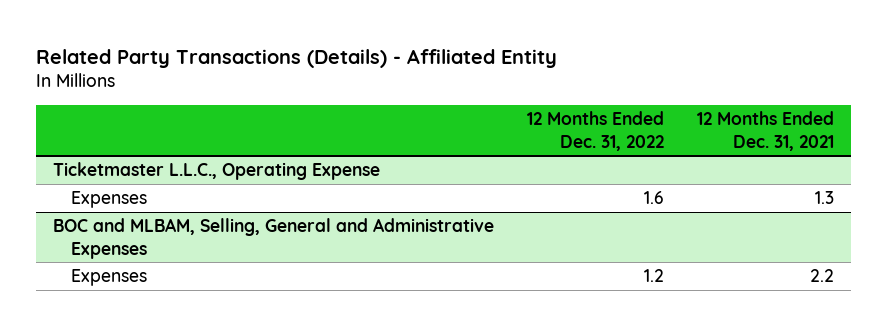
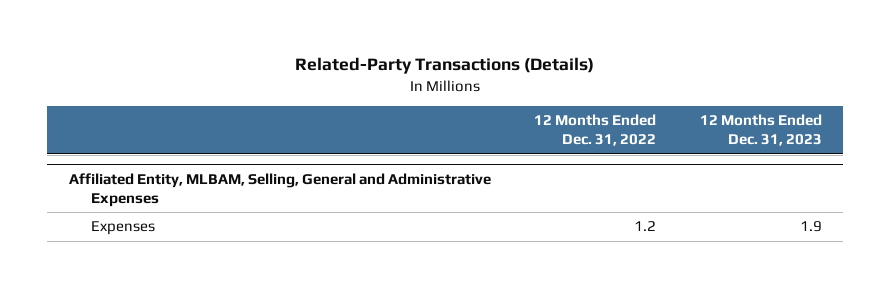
- Related Party Transactions (Details) - Affiliated Entity
+ Related-Party Transactions (Details)
- | 12 Months Ended Dec. 31, 2022 | 12 Months Ended Dec. 31, 2021
+ | 12 Months Ended Dec. 31, 2022 | 12 Months Ended Dec. 31, 2023
- Ticketmaster L.L.C., Operating Expense
- Expenses | 1.6 | 1.3
- BOC and MLBAM, Selling, General and Administrative Expenses
+ Affiliated Entity, MLBAM, Selling, General and Administrative Expenses

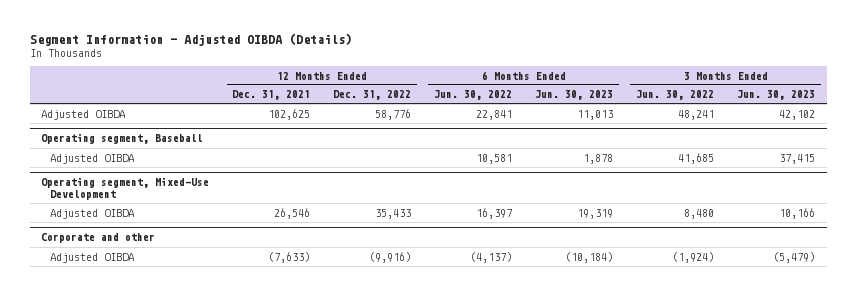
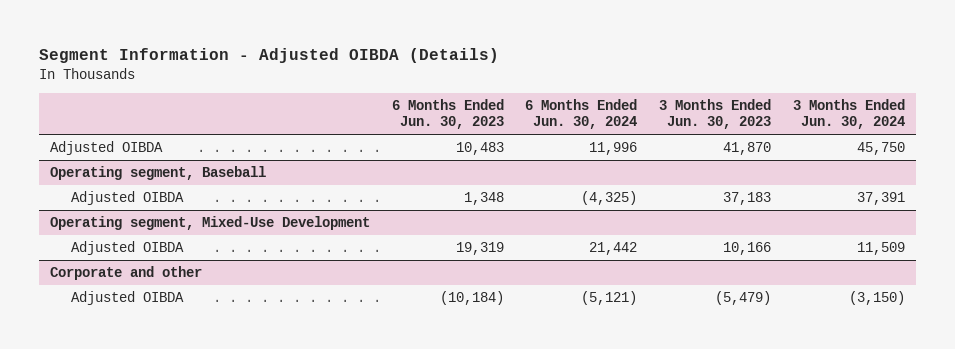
- | 12 Months Ended Dec. 31, 2021 | 12 Months Ended Dec. 31, 2022 | 6 Months Ended Jun. 30, 2022 | 6 Months Ended Jun. 30, 2023 | 3 Months Ended Jun. 30, 2022 | 3 Months Ended Jun. 30, 2023
+ | 6 Months Ended Jun. 30, 2023 | 6 Months Ended Jun. 30, 2024 | 3 Months Ended Jun. 30, 2023 | 3 Months Ended Jun. 30, 2024
- Adjusted OIBDA | 102,625 | 58,776 | 22,841 | 11,013 | 48,241 | 42,102
+ Adjusted OIBDA | 10,483 | 11,996 | 41,870 | 45,750
@ Operating segment, Baseball
- Adjusted OIBDA | | | 10,581 | 1,878 | 41,685 | 37,415
+ Adjusted OIBDA | 1,348 | (4,325) | 37,183 | 37,391

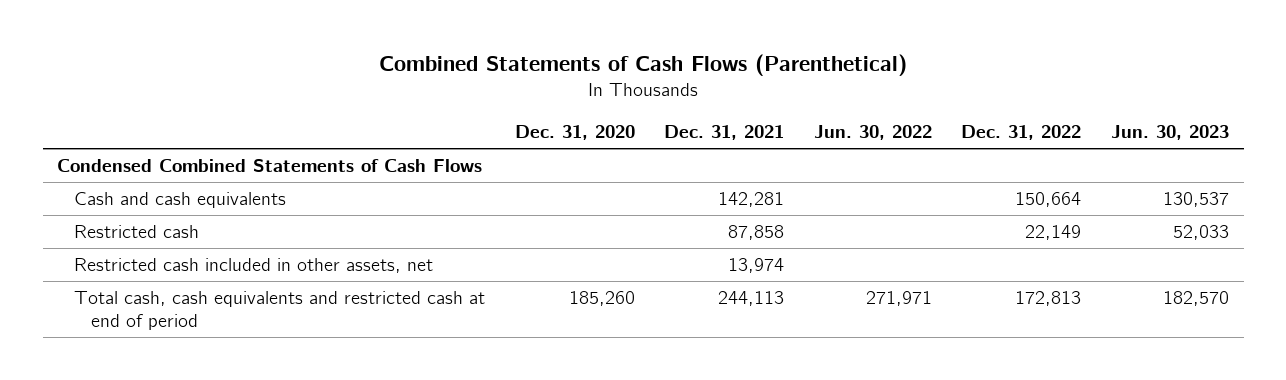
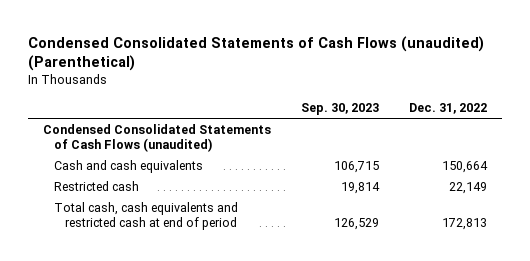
- Combined Statements of Cash Flows (Parenthetical)
+ Condensed Consolidated Statements of Cash Flows (unaudited) (Parenthetical)
- | Dec. 31, 2020 | Dec. 31, 2021 | Jun. 30, 2022 | Dec. 31, 2022 | Jun. 30, 2023
+ | Sep. 30, 2023 | Dec. 31, 2022
- Condensed Combined Statements of Cash Flows
+ Condensed Consolidated Statements of Cash Flows (unaudited)
- Restricted cash included in other assets, net | | 13,974 | | |

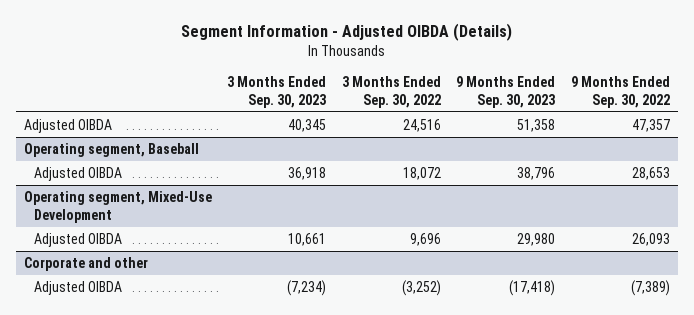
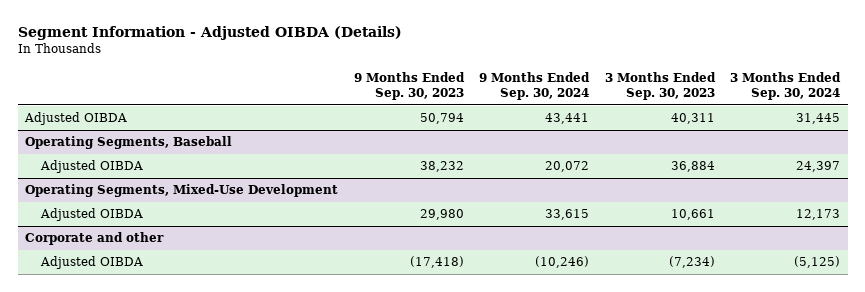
- | 3 Months Ended Sep. 30, 2023 | 3 Months Ended Sep. 30, 2022 | 9 Months Ended Sep. 30, 2023 | 9 Months Ended Sep. 30, 2022
+ | 9 Months Ended Sep. 30, 2023 | 9 Months Ended Sep. 30, 2024 | 3 Months Ended Sep. 30, 2023 | 3 Months Ended Sep. 30, 2024
- Adjusted OIBDA | 40,345 | 24,516 | 51,358 | 47,357
- Operating segment, Baseball
- Adjusted OIBDA | 36,918 | 18,072 | 38,796 | 28,653
- Operating segment, Mixed-Use Development
+ Adjusted OIBDA | 50,794 | 43,441 | 40,311 | 31,445
+ Operating Segments, Baseball
+ Adjusted OIBDA | 38,232 | 20,072 | 36,884 | 24,397
+ Operating Segments, Mixed-Use Development

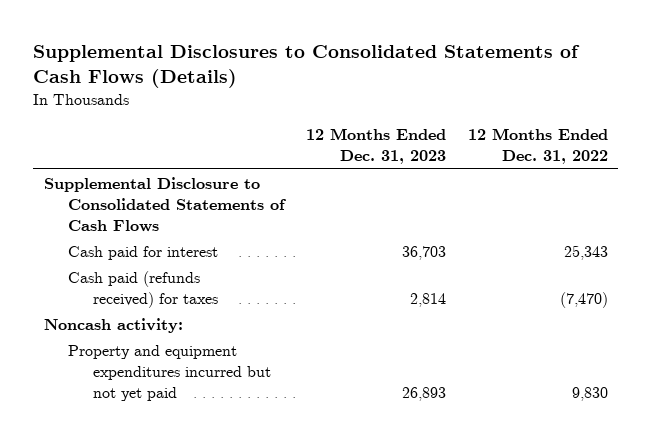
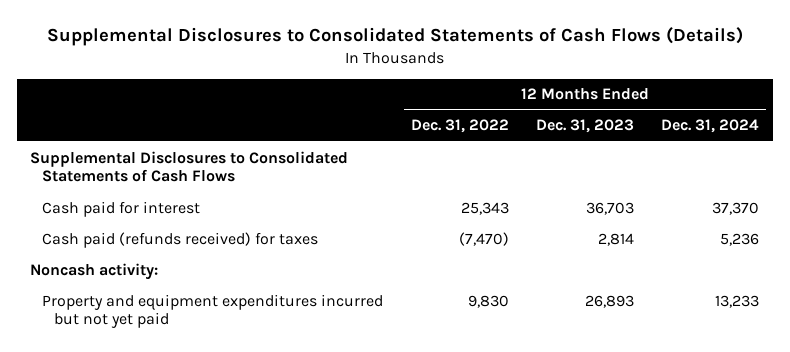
- | 12 Months Ended Dec. 31, 2023 | 12 Months Ended Dec. 31, 2022
+ | 12 Months Ended Dec. 31, 2022 | 12 Months Ended Dec. 31, 2023 | 12 Months Ended Dec. 31, 2024
- Supplemental Disclosure to Consolidated Statements of Cash Flows
+ Supplemental Disclosures to Consolidated Statements of Cash Flows

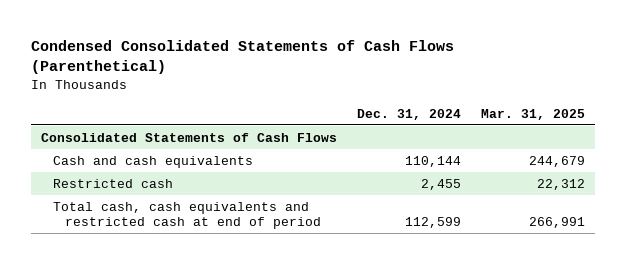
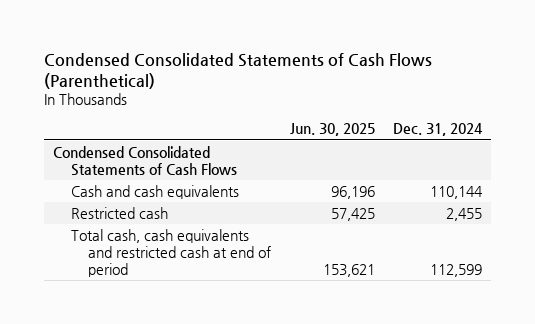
- | Dec. 31, 2024 | Mar. 31, 2025
+ | Jun. 30, 2025 | Dec. 31, 2024
- Consolidated Statements of Cash Flows
+ Condensed Consolidated Statements of Cash Flows

